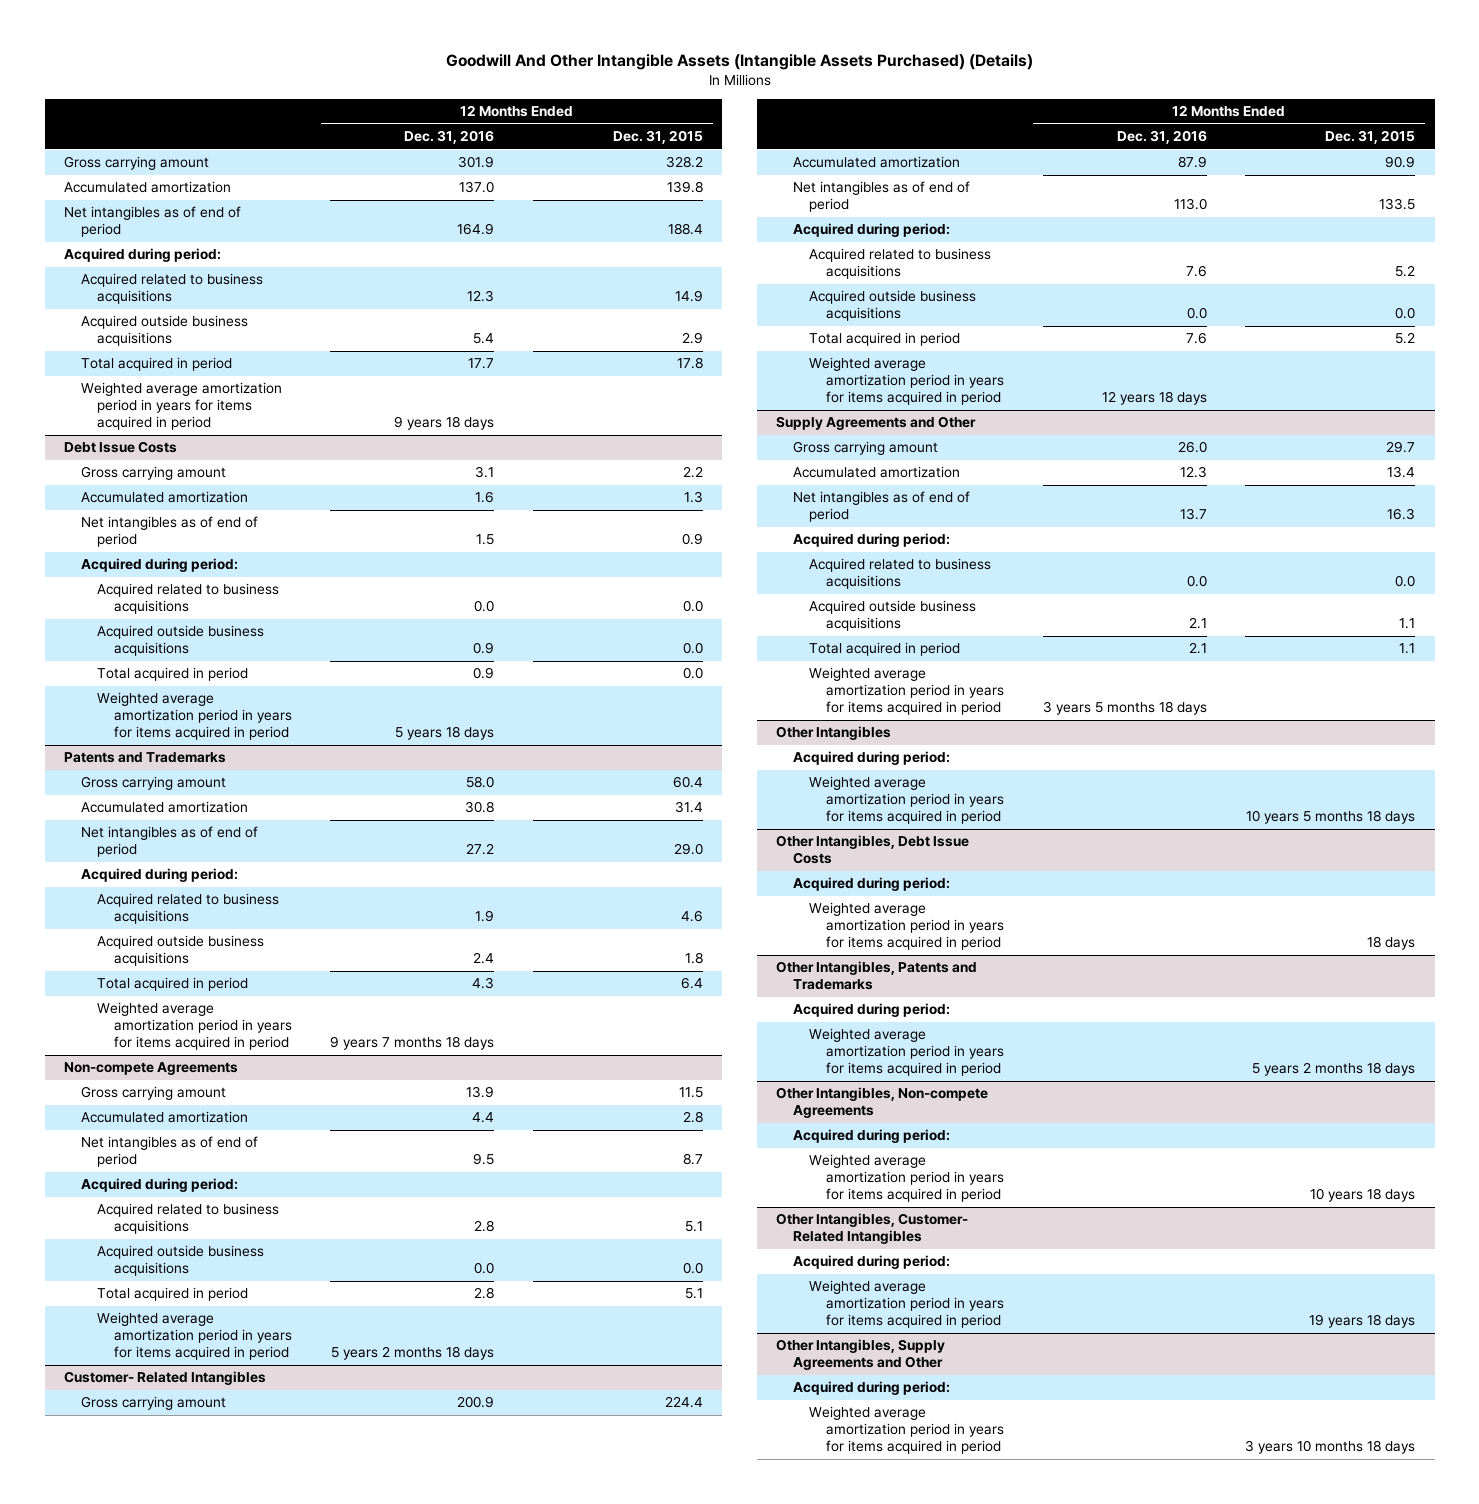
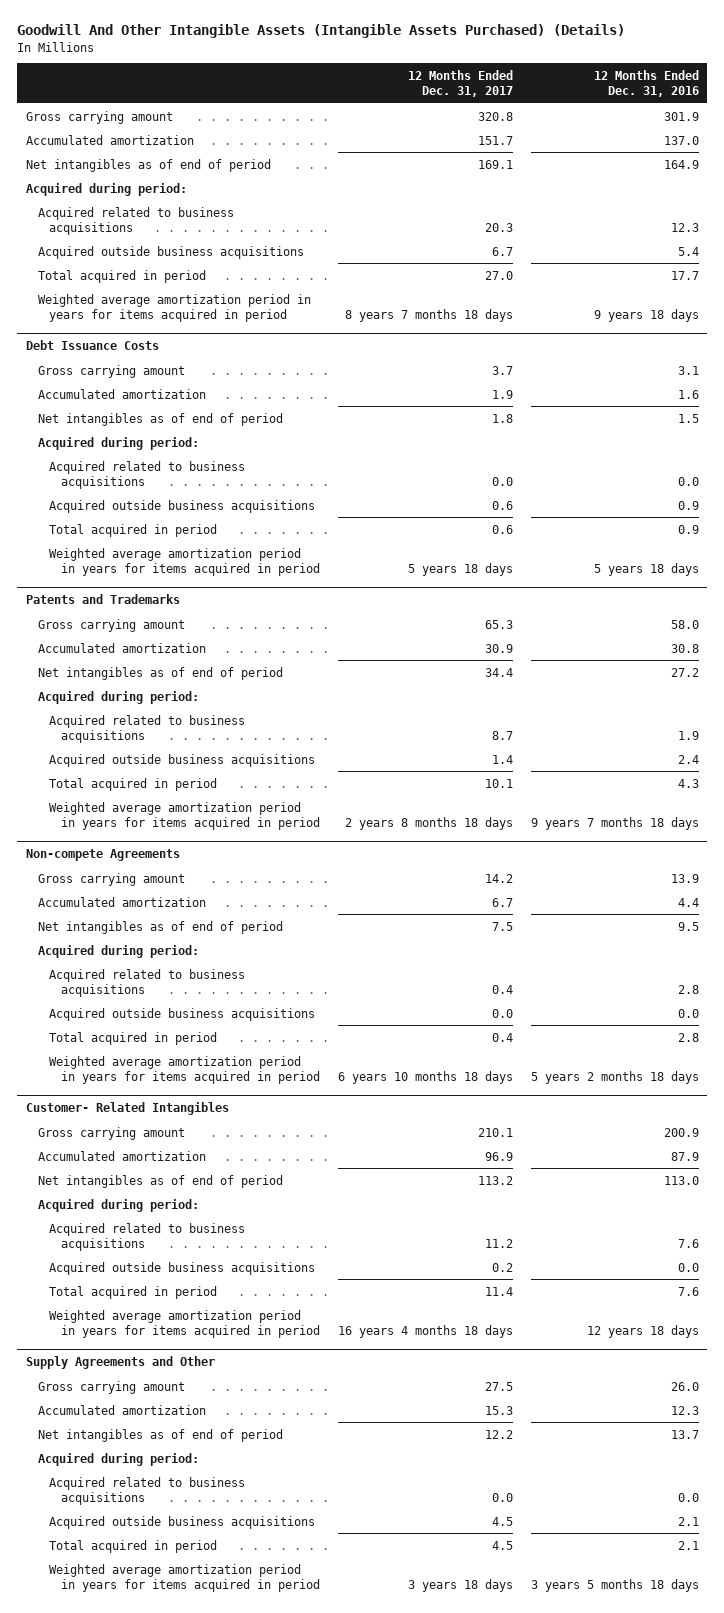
- | 12 Months Ended Dec. 31, 2016 | 12 Months Ended Dec. 31, 2015
+ | 12 Months Ended Dec. 31, 2017 | 12 Months Ended Dec. 31, 2016
- Debt Issue Costs
+ Debt Issuance Costs
- Other Intangibles
- Acquired during period:
- Weighted average amortization period in years for items acquired in period | | 10 years 5 months 18 days
- Other Intangibles, Debt Issue Costs
- Acquired during period:
- Weighted average amortization period in years for items acquired in period | | 18 days
- Other Intangibles, Patents and Trademarks
- Acquired during period:
- Weighted average amortization period in years for items acquired in period | | 5 years 2 months 18 days
- Other Intangibles, Non-compete Agreements
- Acquired during period:
- Weighted average amortization period in years for items acquired in period | | 10 years 18 days
- Other Intangibles, Customer- Related Intangibles
- Acquired during period:
- Weighted average amortization period in years for items acquired in period | | 19 years 18 days
- Other Intangibles, Supply Agreements and Other
- Acquired during period:
- Weighted average amortization period in years for items acquired in period | | 3 years 10 months 18 days

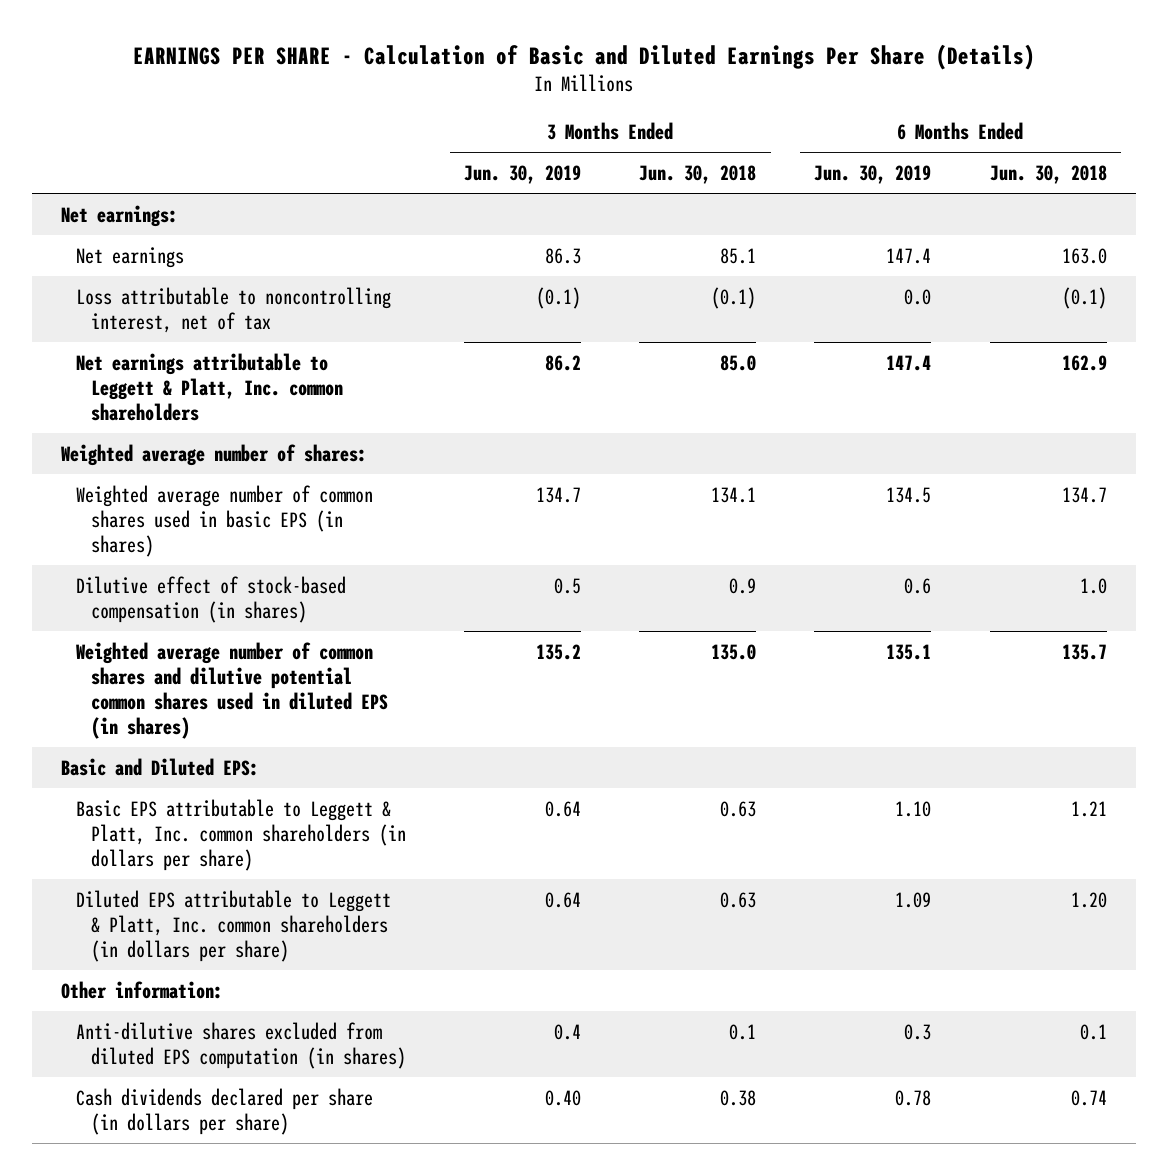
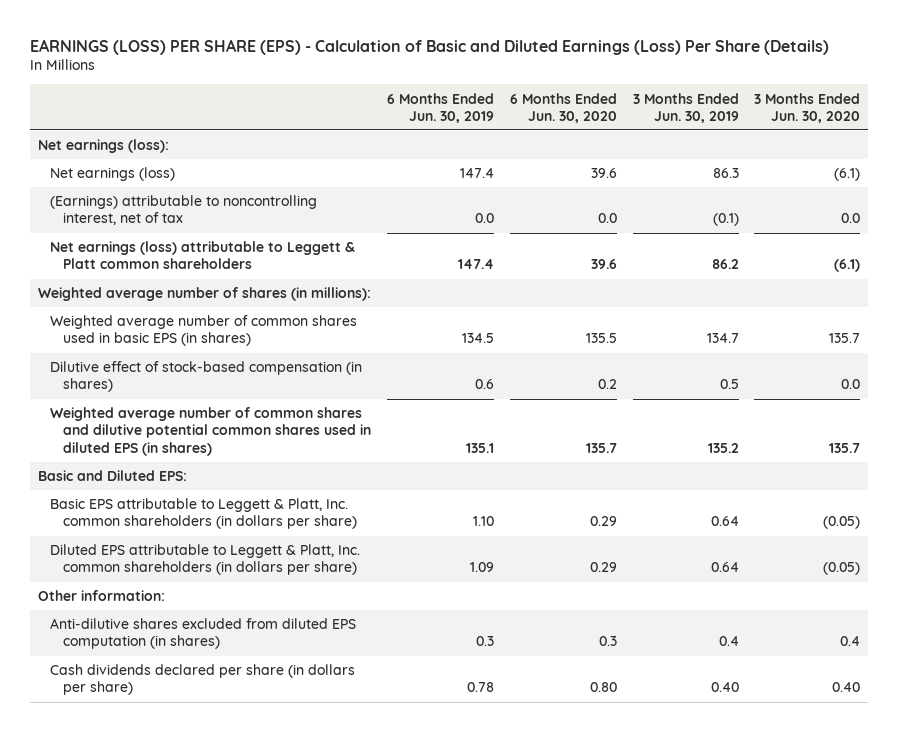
- EARNINGS PER SHARE - Calculation of Basic and Diluted Earnings Per Share (Details)
+ EARNINGS (LOSS) PER SHARE (EPS) - Calculation of Basic and Diluted Earnings (Loss) Per Share (Details)
- | 3 Months Ended Jun. 30, 2019 | 3 Months Ended Jun. 30, 2018 | 6 Months Ended Jun. 30, 2019 | 6 Months Ended Jun. 30, 2018
+ | 6 Months Ended Jun. 30, 2019 | 6 Months Ended Jun. 30, 2020 | 3 Months Ended Jun. 30, 2019 | 3 Months Ended Jun. 30, 2020
- Net earnings:
- Net earnings | 86.3 | 85.1 | 147.4 | 163.0
- Loss attributable to noncontrolling interest, net of tax | (0.1) | (0.1) | 0.0 | (0.1)
- Net earnings attributable to Leggett & Platt, Inc. common shareholders | 86.2 | 85.0 | 147.4 | 162.9
- Weighted average number of shares:
+ Net earnings (loss):
+ Net earnings (loss) | 147.4 | 39.6 | 86.3 | (6.1)
+ (Earnings) attributable to noncontrolling interest, net of tax | 0.0 | 0.0 | (0.1) | 0.0
+ Net earnings (loss) attributable to Leggett & Platt common shareholders | 147.4 | 39.6 | 86.2 | (6.1)
+ Weighted average number of shares (in millions):

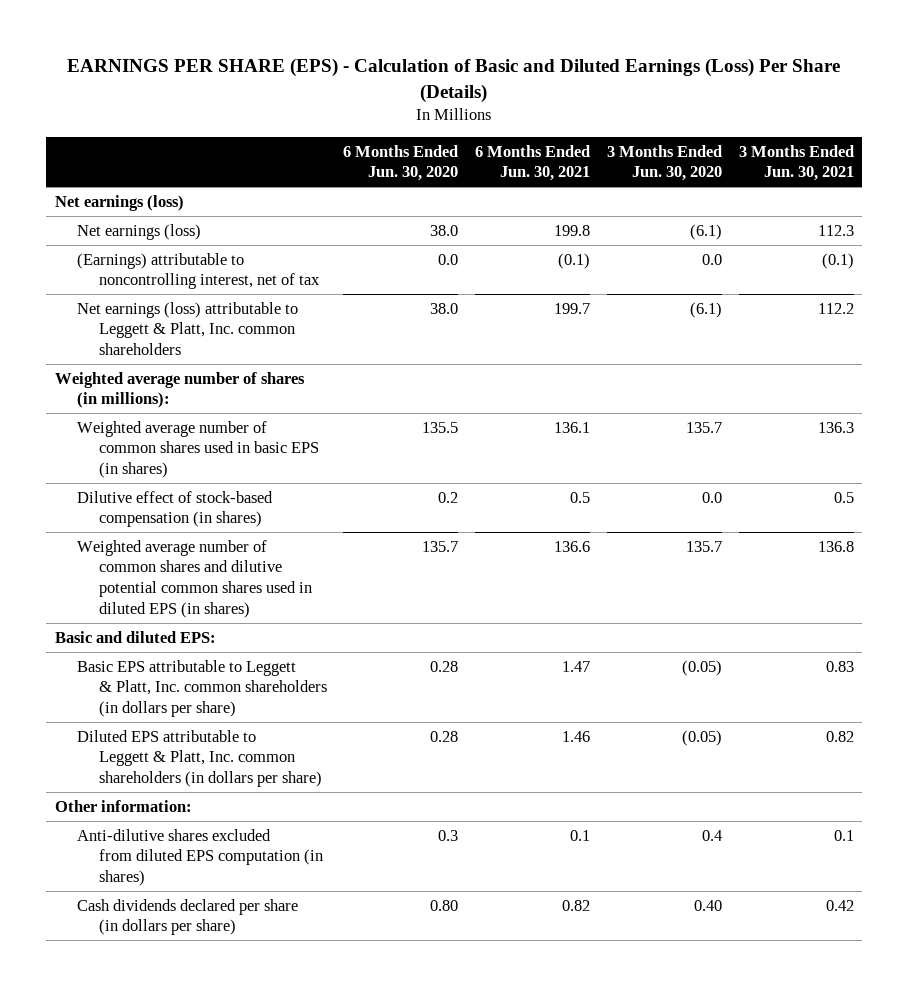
- EARNINGS (LOSS) PER SHARE (EPS) - Calculation of Basic and Diluted Earnings (Loss) Per Share (Details)
+ EARNINGS PER SHARE (EPS) - Calculation of Basic and Diluted Earnings (Loss) Per Share (Details)
- | 6 Months Ended Jun. 30, 2019 | 6 Months Ended Jun. 30, 2020 | 3 Months Ended Jun. 30, 2019 | 3 Months Ended Jun. 30, 2020
+ | 6 Months Ended Jun. 30, 2020 | 6 Months Ended Jun. 30, 2021 | 3 Months Ended Jun. 30, 2020 | 3 Months Ended Jun. 30, 2021
- Net earnings (loss):
- Net earnings (loss) | 147.4 | 39.6 | 86.3 | (6.1)
+ Net earnings (loss)
+ Net earnings (loss) | 38.0 | 199.8 | (6.1) | 112.3
- Net earnings (loss) attributable to Leggett & Platt common shareholders | 147.4 | 39.6 | 86.2 | (6.1)
+ Net earnings (loss) attributable to Leggett & Platt, Inc. common shareholders | 38.0 | 199.7 | (6.1) | 112.2
- Basic and Diluted EPS:
- Basic EPS attributable to Leggett & Platt, Inc. common shareholders (in dollars per share) | 1.10 | 0.29 | 0.64 | (0.05)
- Diluted EPS attributable to Leggett & Platt, Inc. common shareholders (in dollars per share) | 1.09 | 0.29 | 0.64 | (0.05)
+ Basic and diluted EPS:
+ Basic EPS attributable to Leggett & Platt, Inc. common shareholders (in dollars per share) | 0.28 | 1.47 | (0.05) | 0.83
+ Diluted EPS attributable to Leggett & Platt, Inc. common shareholders (in dollars per share) | 0.28 | 1.46 | (0.05) | 0.82

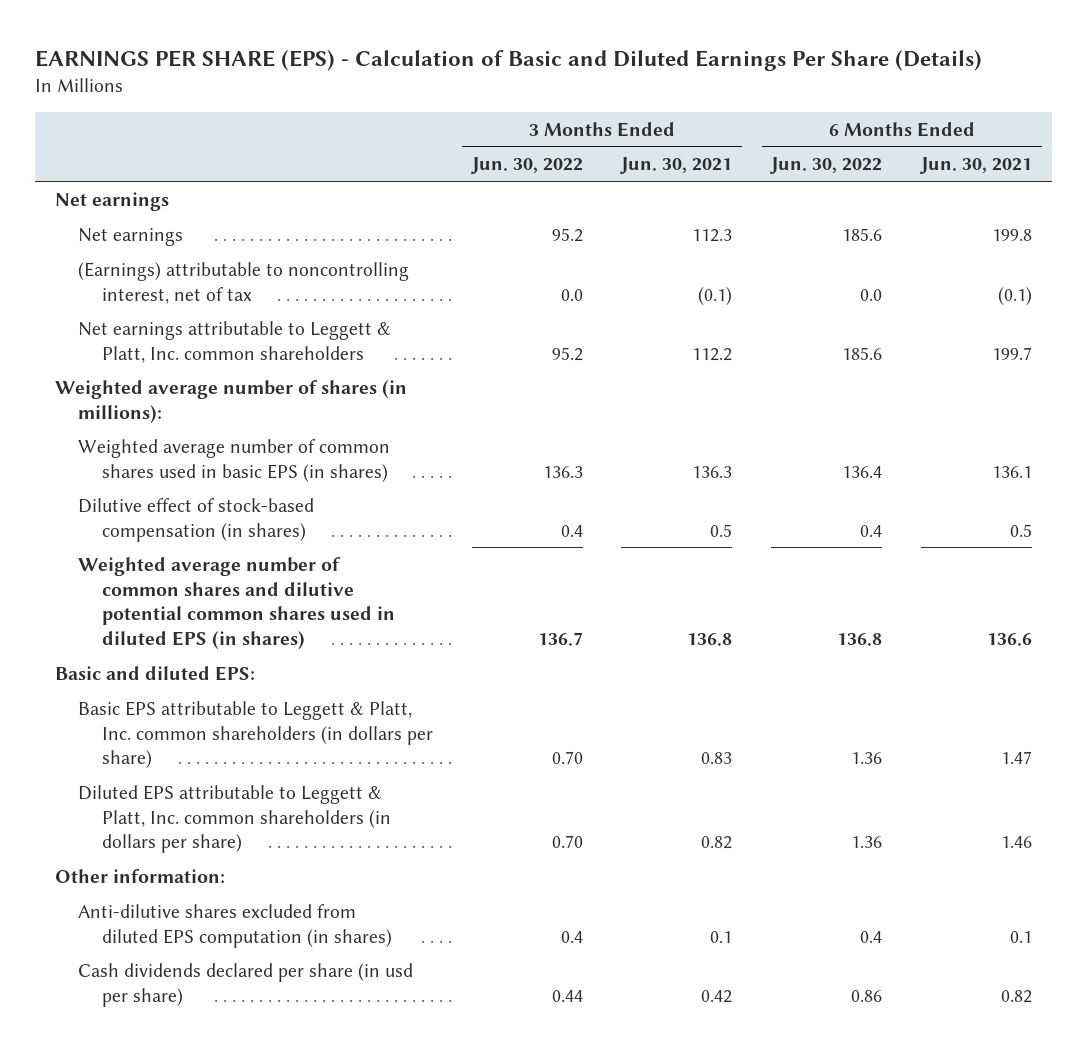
- EARNINGS PER SHARE (EPS) - Calculation of Basic and Diluted Earnings (Loss) Per Share (Details)
+ EARNINGS PER SHARE (EPS) - Calculation of Basic and Diluted Earnings Per Share (Details)
- | 6 Months Ended Jun. 30, 2020 | 6 Months Ended Jun. 30, 2021 | 3 Months Ended Jun. 30, 2020 | 3 Months Ended Jun. 30, 2021
+ | 3 Months Ended Jun. 30, 2022 | 3 Months Ended Jun. 30, 2021 | 6 Months Ended Jun. 30, 2022 | 6 Months Ended Jun. 30, 2021
- Net earnings (loss)
- Net earnings (loss) | 38.0 | 199.8 | (6.1) | 112.3
+ Net earnings
+ Net earnings | 95.2 | 112.3 | 185.6 | 199.8
- Net earnings (loss) attributable to Leggett & Platt, Inc. common shareholders | 38.0 | 199.7 | (6.1) | 112.2
+ Net earnings attributable to Leggett & Platt, Inc. common shareholders | 95.2 | 112.2 | 185.6 | 199.7
- Cash dividends declared per share (in dollars per share) | 0.80 | 0.82 | 0.40 | 0.42
+ Cash dividends declared per share (in usd per share) | 0.44 | 0.42 | 0.86 | 0.82

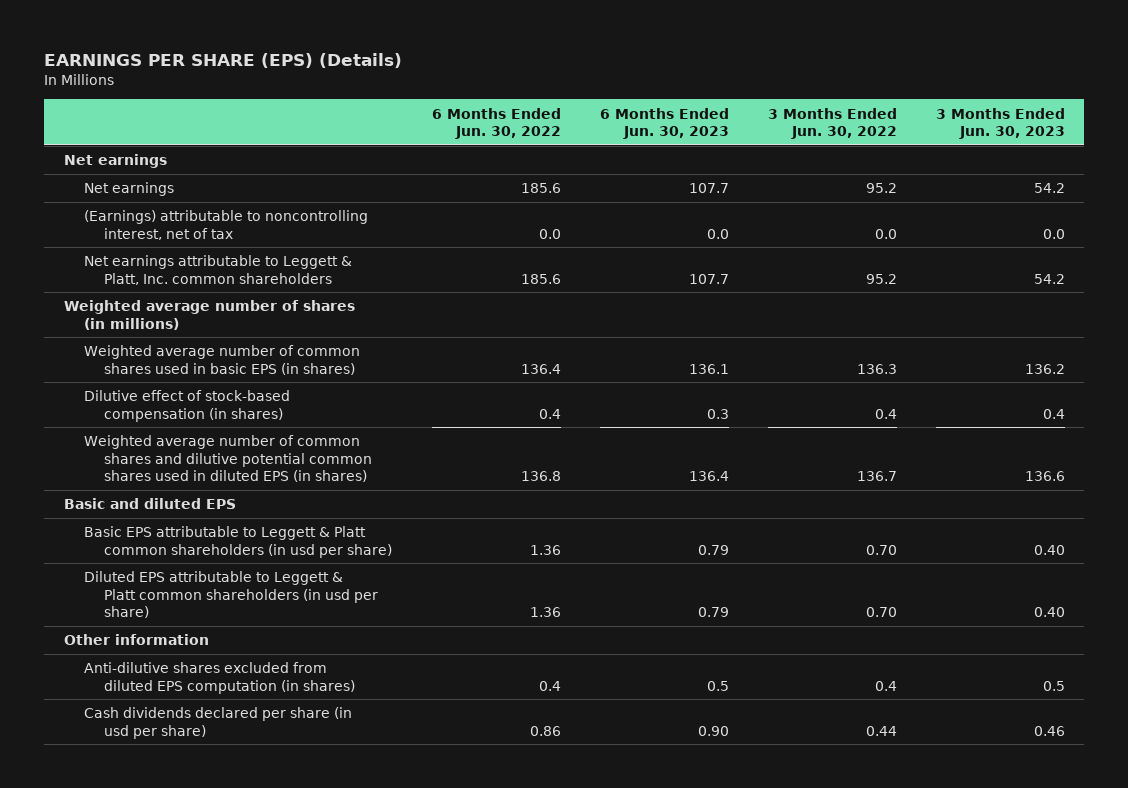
- EARNINGS PER SHARE (EPS) - Calculation of Basic and Diluted Earnings Per Share (Details)
+ EARNINGS PER SHARE (EPS) (Details)
- | 3 Months Ended Jun. 30, 2022 | 3 Months Ended Jun. 30, 2021 | 6 Months Ended Jun. 30, 2022 | 6 Months Ended Jun. 30, 2021
+ | 6 Months Ended Jun. 30, 2022 | 6 Months Ended Jun. 30, 2023 | 3 Months Ended Jun. 30, 2022 | 3 Months Ended Jun. 30, 2023
- Weighted average number of shares (in millions):
+ Weighted average number of shares (in millions)
- Basic and diluted EPS:
- Basic EPS attributable to Leggett & Platt, Inc. common shareholders (in dollars per share) | 0.70 | 0.83 | 1.36 | 1.47
- Diluted EPS attributable to Leggett & Platt, Inc. common shareholders (in dollars per share) | 0.70 | 0.82 | 1.36 | 1.46
- Other information:
+ Basic and diluted EPS
+ Basic EPS attributable to Leggett & Platt common shareholders (in usd per share) | 1.36 | 0.79 | 0.70 | 0.40
+ Diluted EPS attributable to Leggett & Platt common shareholders (in usd per share) | 1.36 | 0.79 | 0.70 | 0.40
+ Other information

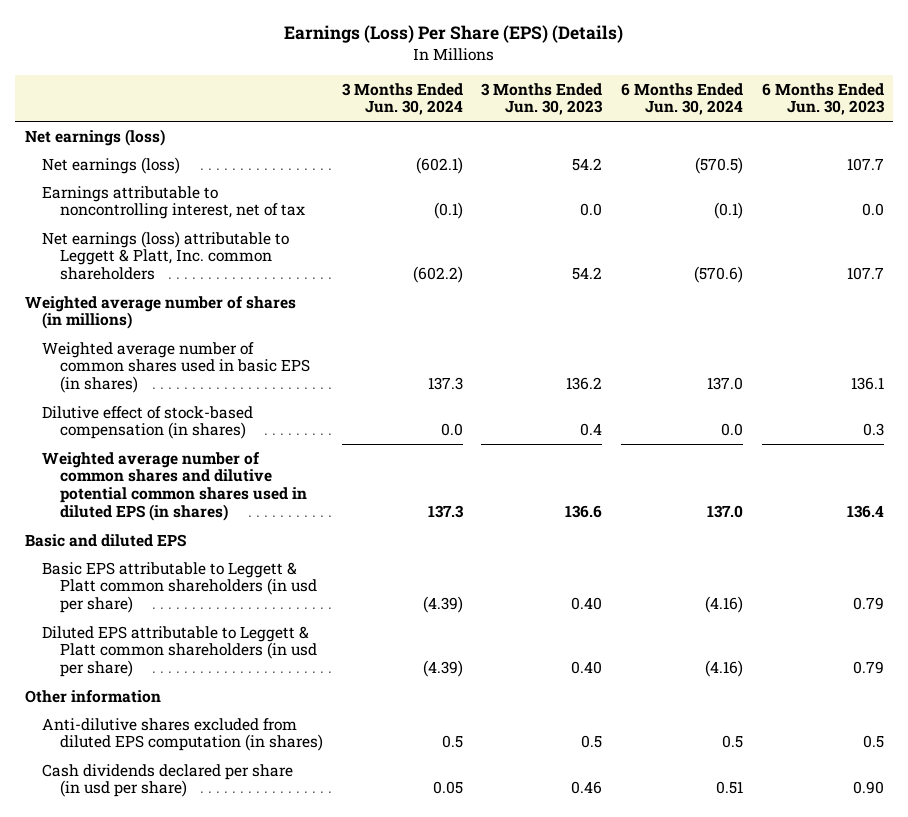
- EARNINGS PER SHARE (EPS) (Details)
+ Earnings (Loss) Per Share (EPS) (Details)
- | 6 Months Ended Jun. 30, 2022 | 6 Months Ended Jun. 30, 2023 | 3 Months Ended Jun. 30, 2022 | 3 Months Ended Jun. 30, 2023
+ | 3 Months Ended Jun. 30, 2024 | 3 Months Ended Jun. 30, 2023 | 6 Months Ended Jun. 30, 2024 | 6 Months Ended Jun. 30, 2023
- Net earnings
- Net earnings | 185.6 | 107.7 | 95.2 | 54.2
- (Earnings) attributable to noncontrolling interest, net of tax | 0.0 | 0.0 | 0.0 | 0.0
- Net earnings attributable to Leggett & Platt, Inc. common shareholders | 185.6 | 107.7 | 95.2 | 54.2
+ Net earnings (loss)
+ Net earnings (loss) | (602.1) | 54.2 | (570.5) | 107.7
+ Earnings attributable to noncontrolling interest, net of tax | (0.1) | 0.0 | (0.1) | 0.0
+ Net earnings (loss) attributable to Leggett & Platt, Inc. common shareholders | (602.2) | 54.2 | (570.6) | 107.7

